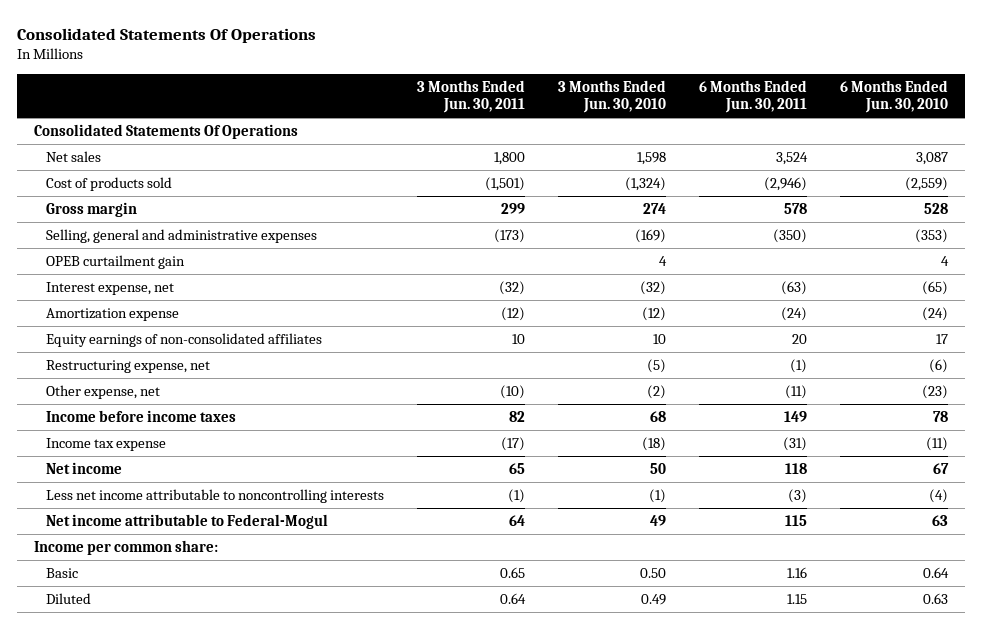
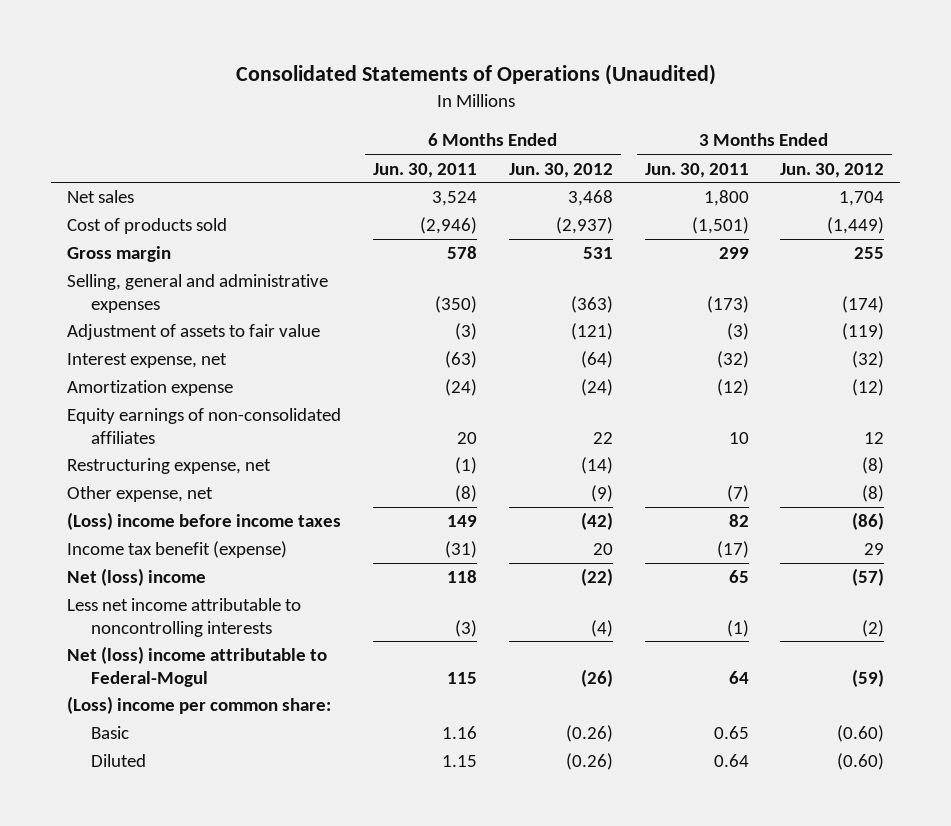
- Consolidated Statements Of Operations
+ Consolidated Statements of Operations (Unaudited)
- | 3 Months Ended Jun. 30, 2011 | 3 Months Ended Jun. 30, 2010 | 6 Months Ended Jun. 30, 2011 | 6 Months Ended Jun. 30, 2010
+ | 6 Months Ended Jun. 30, 2011 | 6 Months Ended Jun. 30, 2012 | 3 Months Ended Jun. 30, 2011 | 3 Months Ended Jun. 30, 2012
- Consolidated Statements Of Operations
- OPEB curtailment gain | | 4 | | 4
+ Adjustment of assets to fair value | (3) | (121) | (3) | (119)
- Other expense, net | (10) | (2) | (11) | (23)
- Income before income taxes | 82 | 68 | 149 | 78
- Income tax expense | (17) | (18) | (31) | (11)
- Net income | 65 | 50 | 118 | 67
+ Other expense, net | (8) | (9) | (7) | (8)
+ (Loss) income before income taxes | 149 | (42) | 82 | (86)
+ Income tax benefit (expense) | (31) | 20 | (17) | 29
+ Net (loss) income | 118 | (22) | 65 | (57)
- Net income attributable to Federal-Mogul | 64 | 49 | 115 | 63
- Income per common share:
+ Net (loss) income attributable to Federal-Mogul | 115 | (26) | 64 | (59)
+ (Loss) income per common share:

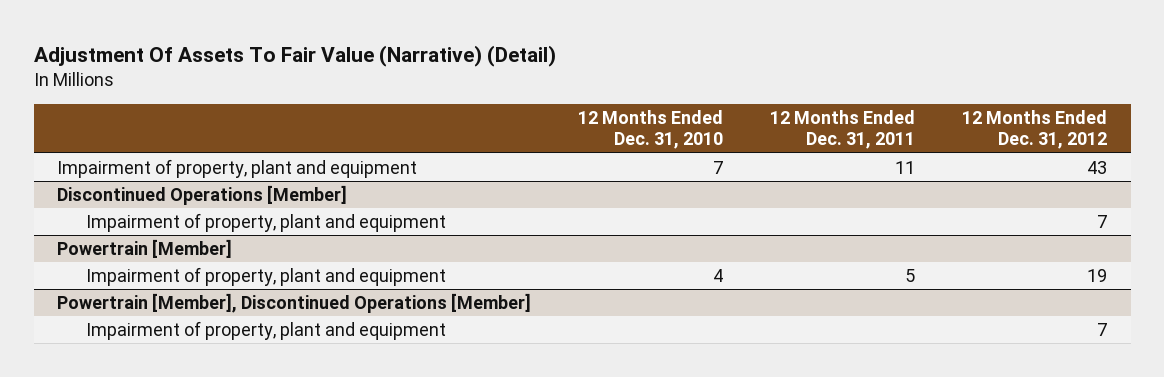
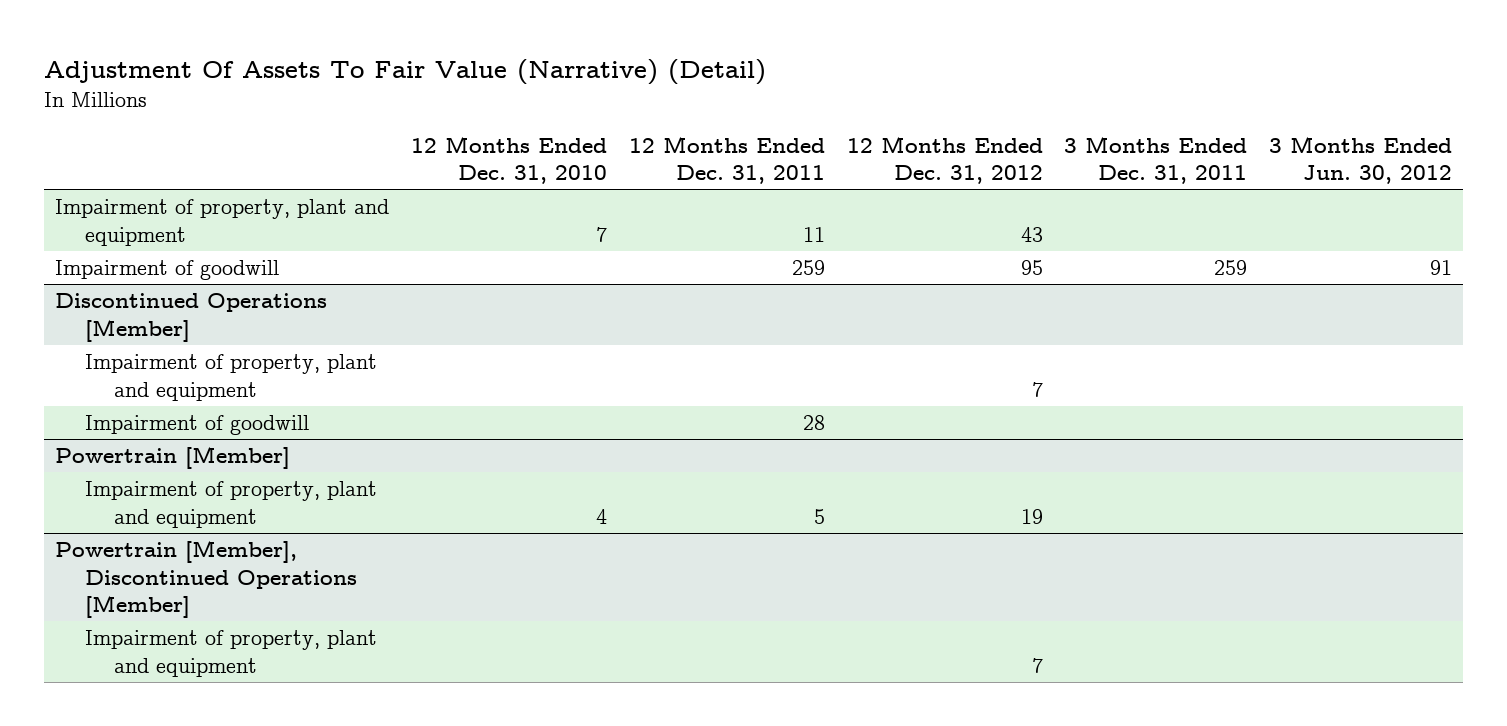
- | 12 Months Ended Dec. 31, 2010 | 12 Months Ended Dec. 31, 2011 | 12 Months Ended Dec. 31, 2012
+ | 12 Months Ended Dec. 31, 2010 | 12 Months Ended Dec. 31, 2011 | 12 Months Ended Dec. 31, 2012 | 3 Months Ended Dec. 31, 2011 | 3 Months Ended Jun. 30, 2012
+ Impairment of goodwill | | 259 | 95 | 259 | 91
@ Discontinued Operations [Member]
+ Impairment of goodwill | | 28 | | |

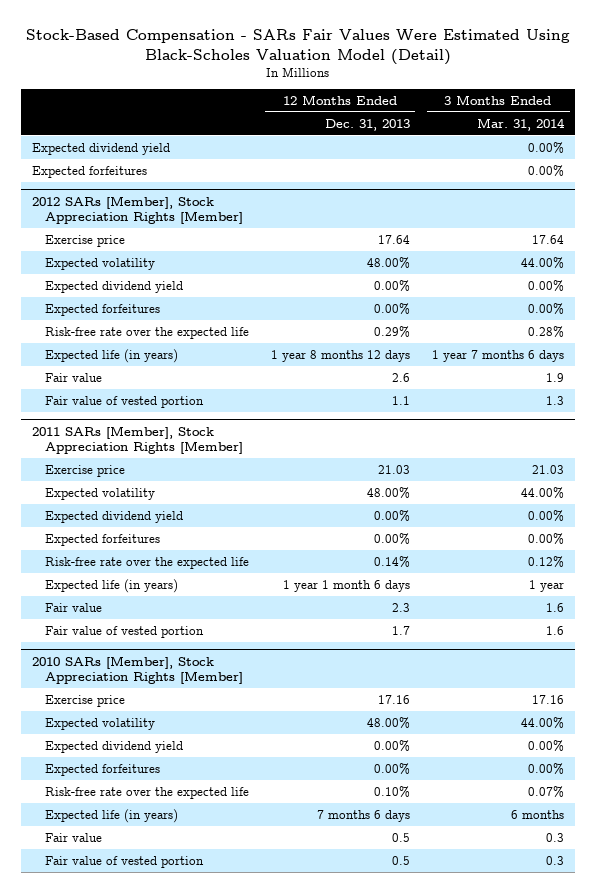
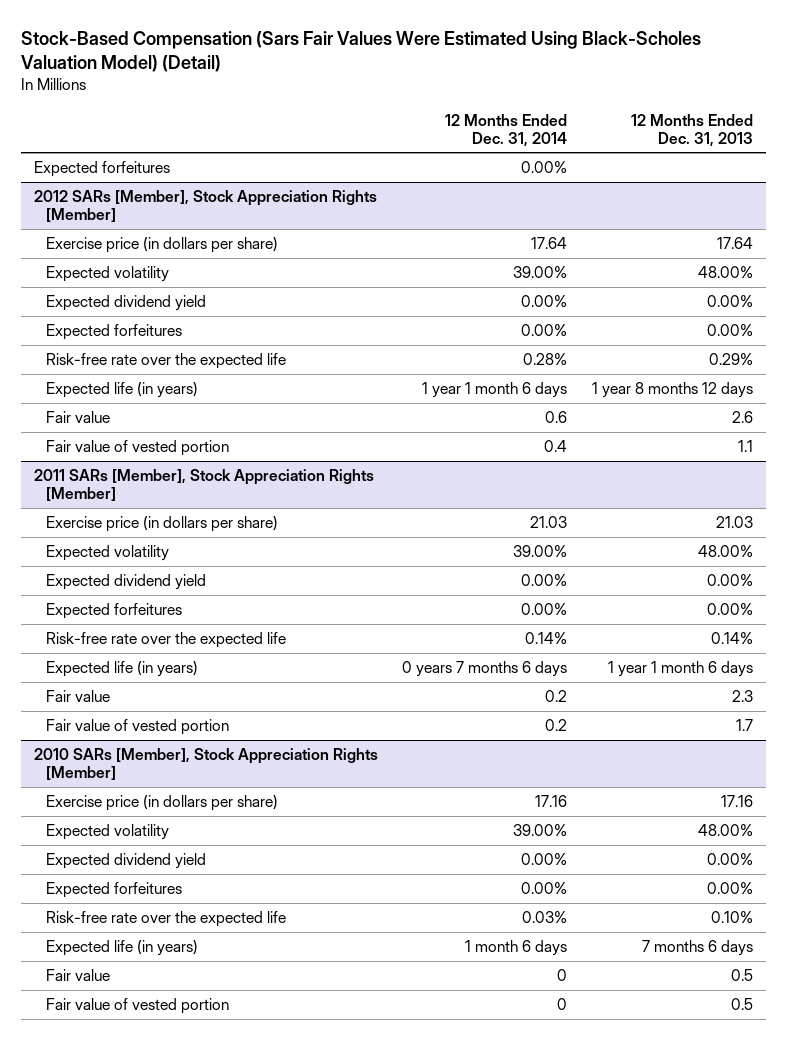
- Stock-Based Compensation - SARs Fair Values Were Estimated Using Black-Scholes Valuation Model (Detail)
+ Stock-Based Compensation (Sars Fair Values Were Estimated Using Black-Scholes Valuation Model) (Detail)
- | 12 Months Ended Dec. 31, 2013 | 3 Months Ended Mar. 31, 2014
+ | 12 Months Ended Dec. 31, 2014 | 12 Months Ended Dec. 31, 2013
- Expected dividend yield | | 0.00%
@ 2012 SARs [Member], Stock Appreciation Rights [Member]
- Exercise price | 17.64 | 17.64
+ Exercise price (in dollars per share) | 17.64 | 17.64
@ 2011 SARs [Member], Stock Appreciation Rights [Member]
- Exercise price | 21.03 | 21.03
+ Exercise price (in dollars per share) | 21.03 | 21.03
@ 2010 SARs [Member], Stock Appreciation Rights [Member]
- Exercise price | 17.16 | 17.16
+ Exercise price (in dollars per share) | 17.16 | 17.16

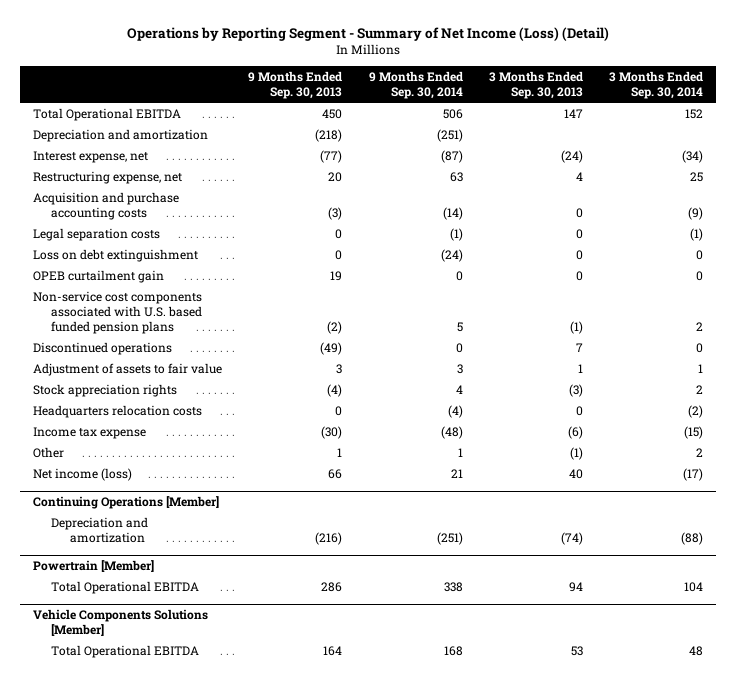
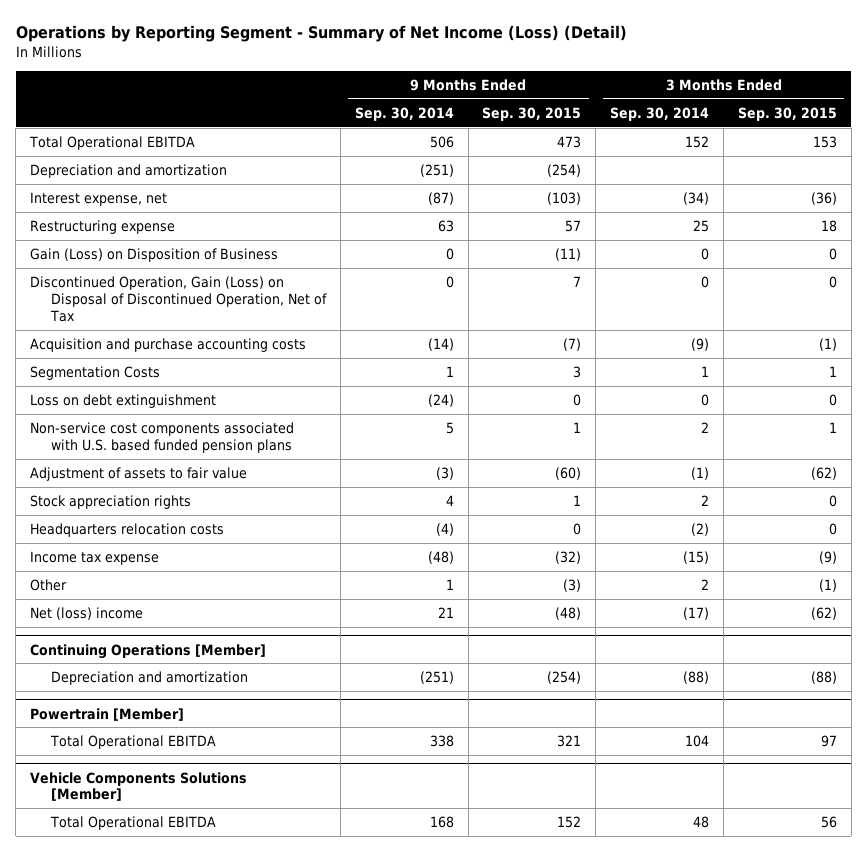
- | 9 Months Ended Sep. 30, 2013 | 9 Months Ended Sep. 30, 2014 | 3 Months Ended Sep. 30, 2013 | 3 Months Ended Sep. 30, 2014
+ | 9 Months Ended Sep. 30, 2014 | 9 Months Ended Sep. 30, 2015 | 3 Months Ended Sep. 30, 2014 | 3 Months Ended Sep. 30, 2015
- Restructuring expense, net | 20 | 63 | 4 | 25
+ Restructuring expense | 63 | 57 | 25 | 18
+ Gain (Loss) on Disposition of Business | 0 | (11) | 0 | 0
+ Discontinued Operation, Gain (Loss) on Disposal of Discontinued Operation, Net of Tax | 0 | 7 | 0 | 0
- Legal separation costs | 0 | (1) | 0 | (1)
+ Segmentation Costs | 1 | 3 | 1 | 1
- OPEB curtailment gain | 19 | 0 | 0 | 0
- Discontinued operations | (49) | 0 | 7 | 0
- Adjustment of assets to fair value | 3 | 3 | 1 | 1
+ Adjustment of assets to fair value | (3) | (60) | (1) | (62)
- Net income (loss) | 66 | 21 | 40 | (17)
+ Net (loss) income | 21 | (48) | (17) | (62)

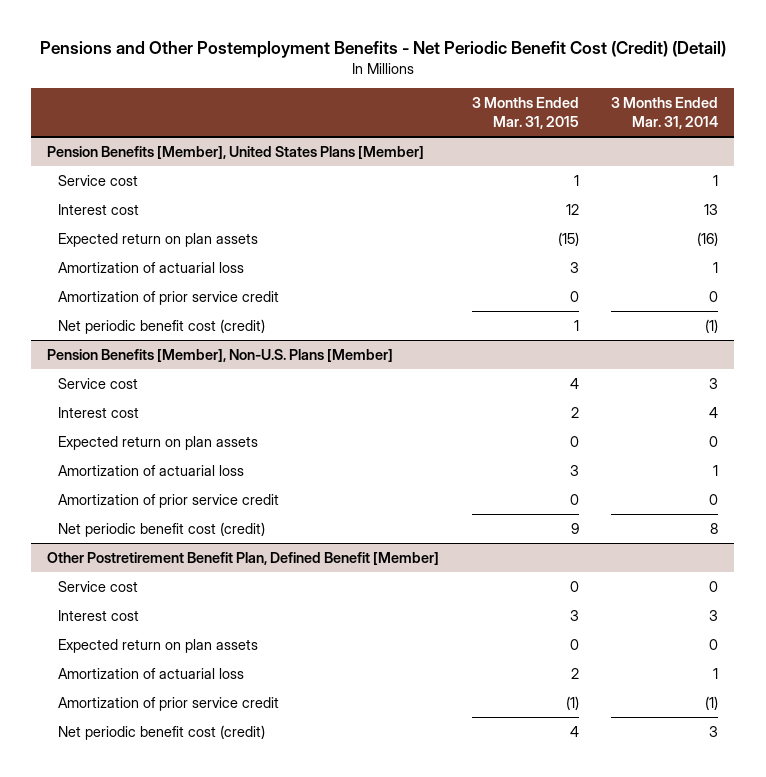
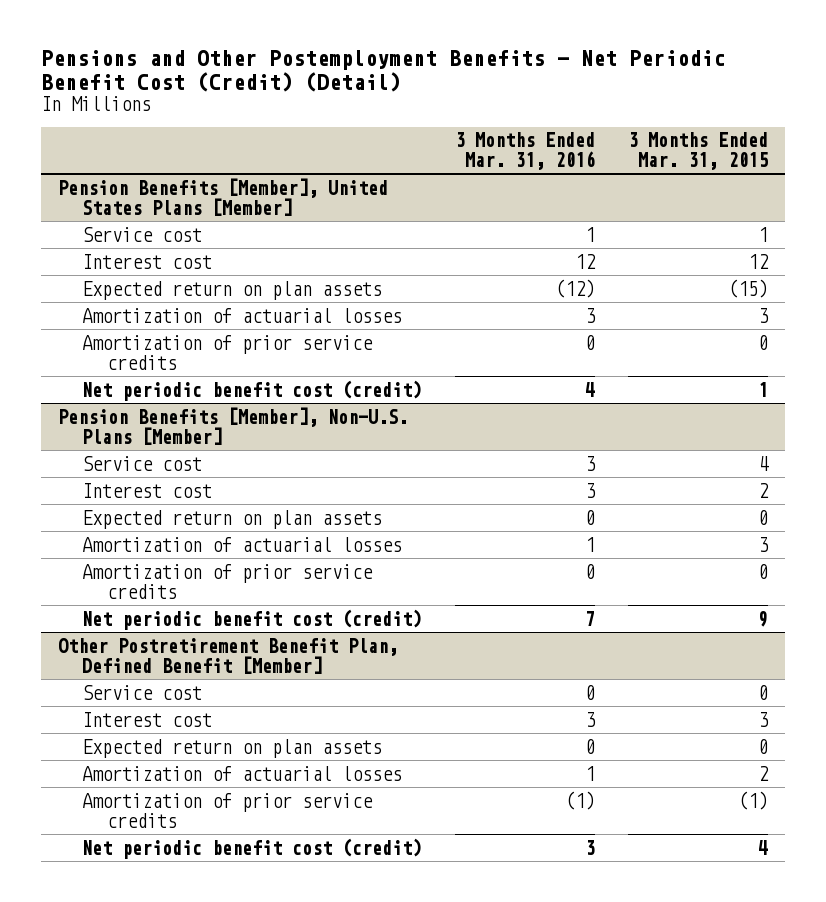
- | 3 Months Ended Mar. 31, 2015 | 3 Months Ended Mar. 31, 2014
+ | 3 Months Ended Mar. 31, 2016 | 3 Months Ended Mar. 31, 2015
@ Pension Benefits [Member], United States Plans [Member]
- Amortization of actuarial loss | 3 | 1
- Amortization of prior service credit | 0 | 0
+ Amortization of actuarial losses | 3 | 3
+ Amortization of prior service credits | 0 | 0
@ Pension Benefits [Member], Non-U.S. Plans [Member]
- Amortization of actuarial loss | 3 | 1
- Amortization of prior service credit | 0 | 0
+ Amortization of actuarial losses | 1 | 3
+ Amortization of prior service credits | 0 | 0
@ Other Postretirement Benefit Plan, Defined Benefit [Member]
- Amortization of actuarial loss | 2 | 1
- Amortization of prior service credit | (1) | (1)
+ Amortization of actuarial losses | 1 | 2
+ Amortization of prior service credits | (1) | (1)

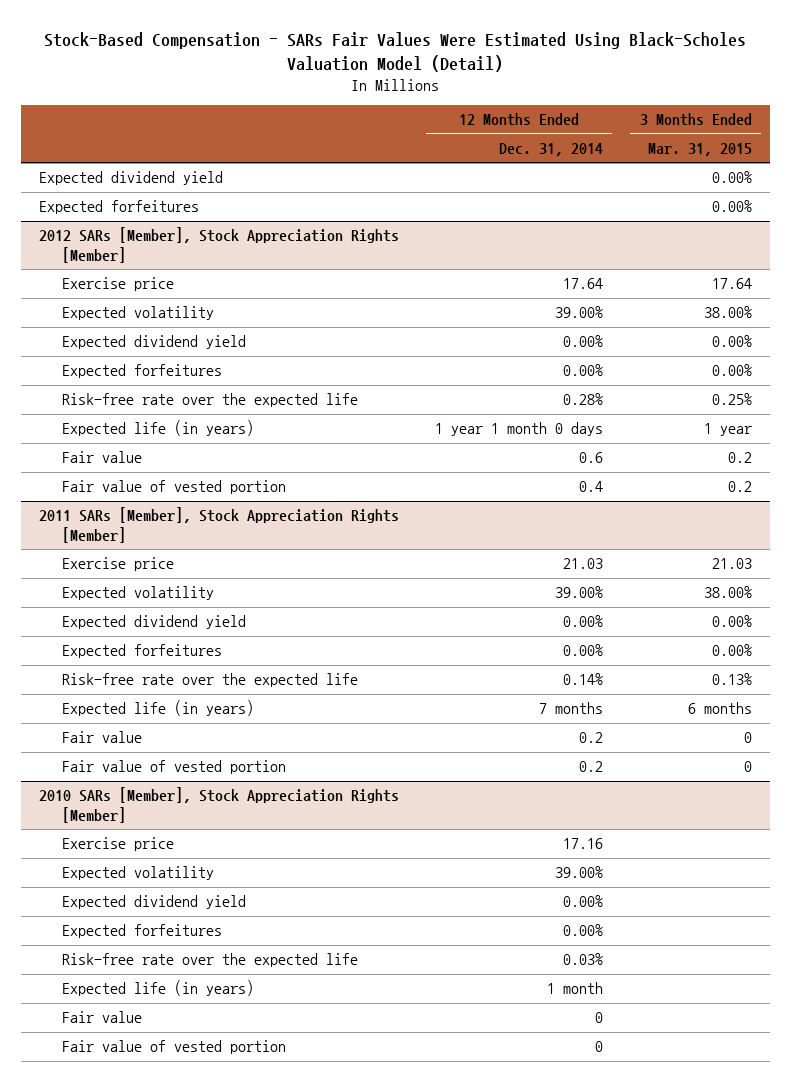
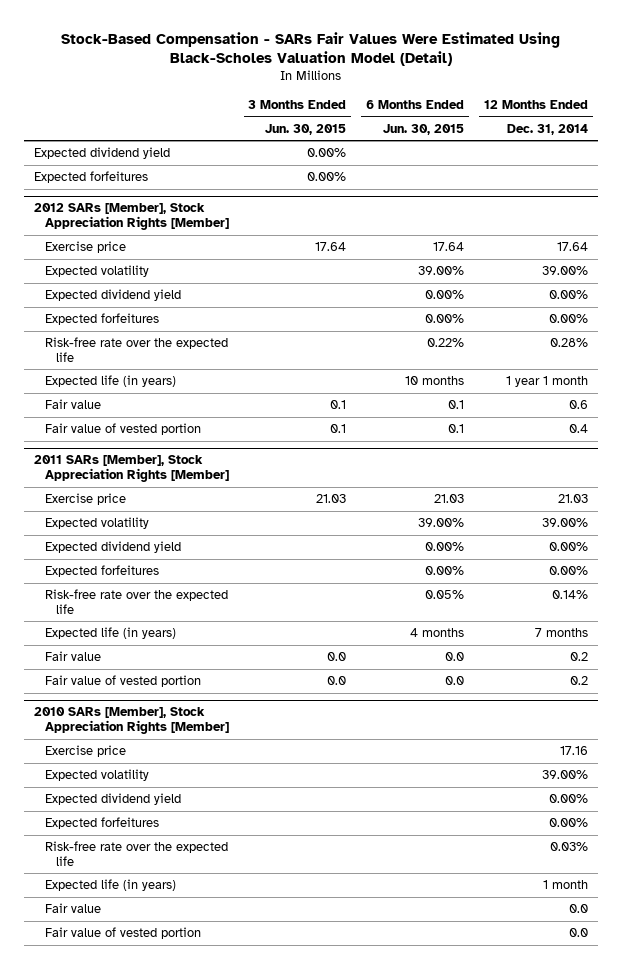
- | 12 Months Ended Dec. 31, 2014 | 3 Months Ended Mar. 31, 2015
+ | 3 Months Ended Jun. 30, 2015 | 6 Months Ended Jun. 30, 2015 | 12 Months Ended Dec. 31, 2014
@ 2012 SARs [Member], Stock Appreciation Rights [Member]
- Expected life (in years) | 1 year 1 month 0 days | 1 year
+ Expected life (in years) | | 10 months | 1 year 1 month
@ 2010 SARs [Member], Stock Appreciation Rights [Member]
- Fair value | 0 |
- Fair value of vested portion | 0 |
+ Fair value | | | 0.0
+ Fair value of vested portion | | | 0.0

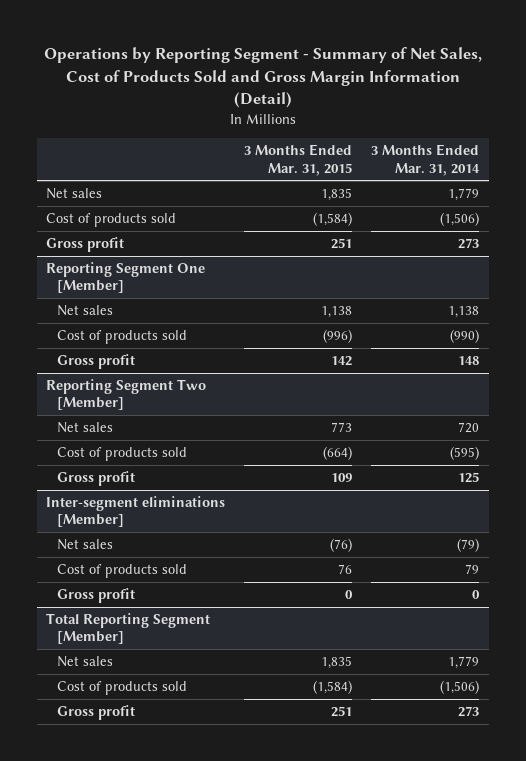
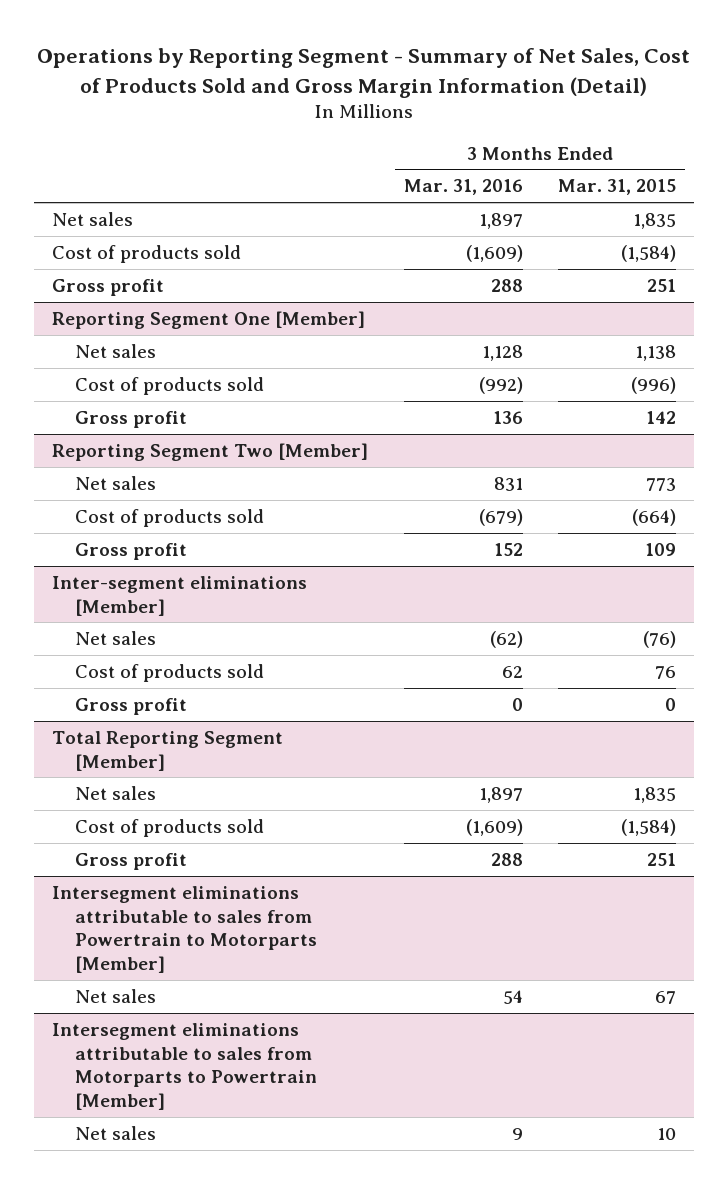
- | 3 Months Ended Mar. 31, 2015 | 3 Months Ended Mar. 31, 2014
+ | 3 Months Ended Mar. 31, 2016 | 3 Months Ended Mar. 31, 2015
+ Intersegment eliminations attributable to sales from Powertrain to Motorparts [Member]
+ Net sales | 54 | 67
+ Intersegment eliminations attributable to sales from Motorparts to Powertrain [Member]
+ Net sales | 9 | 10

